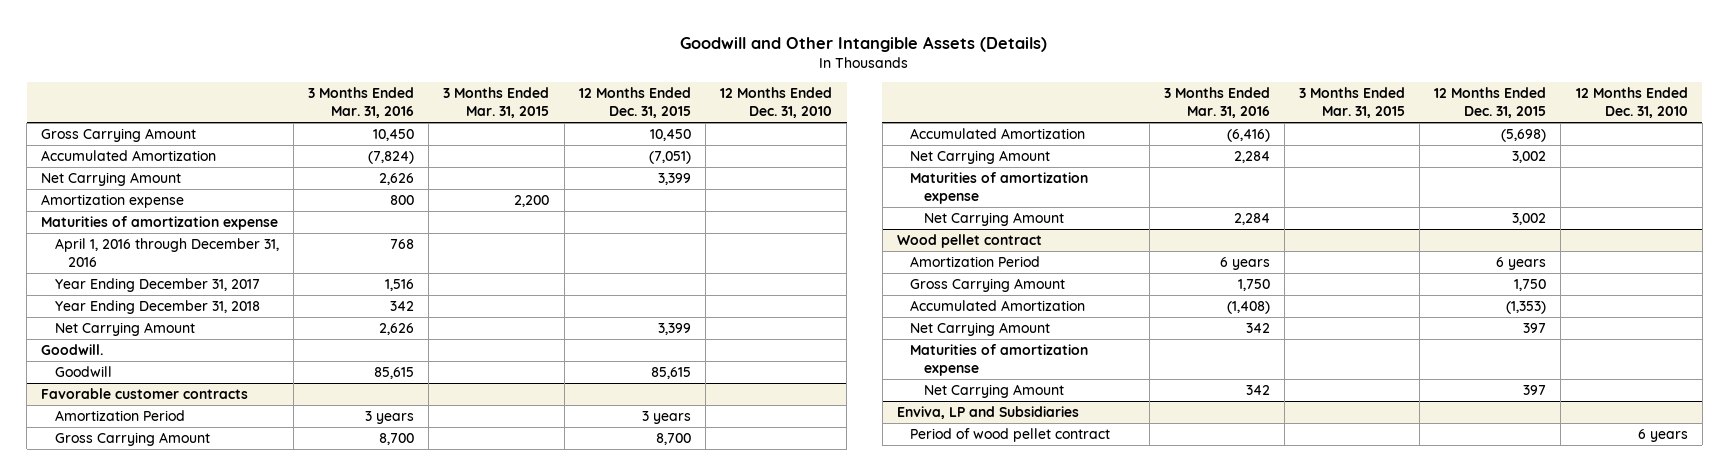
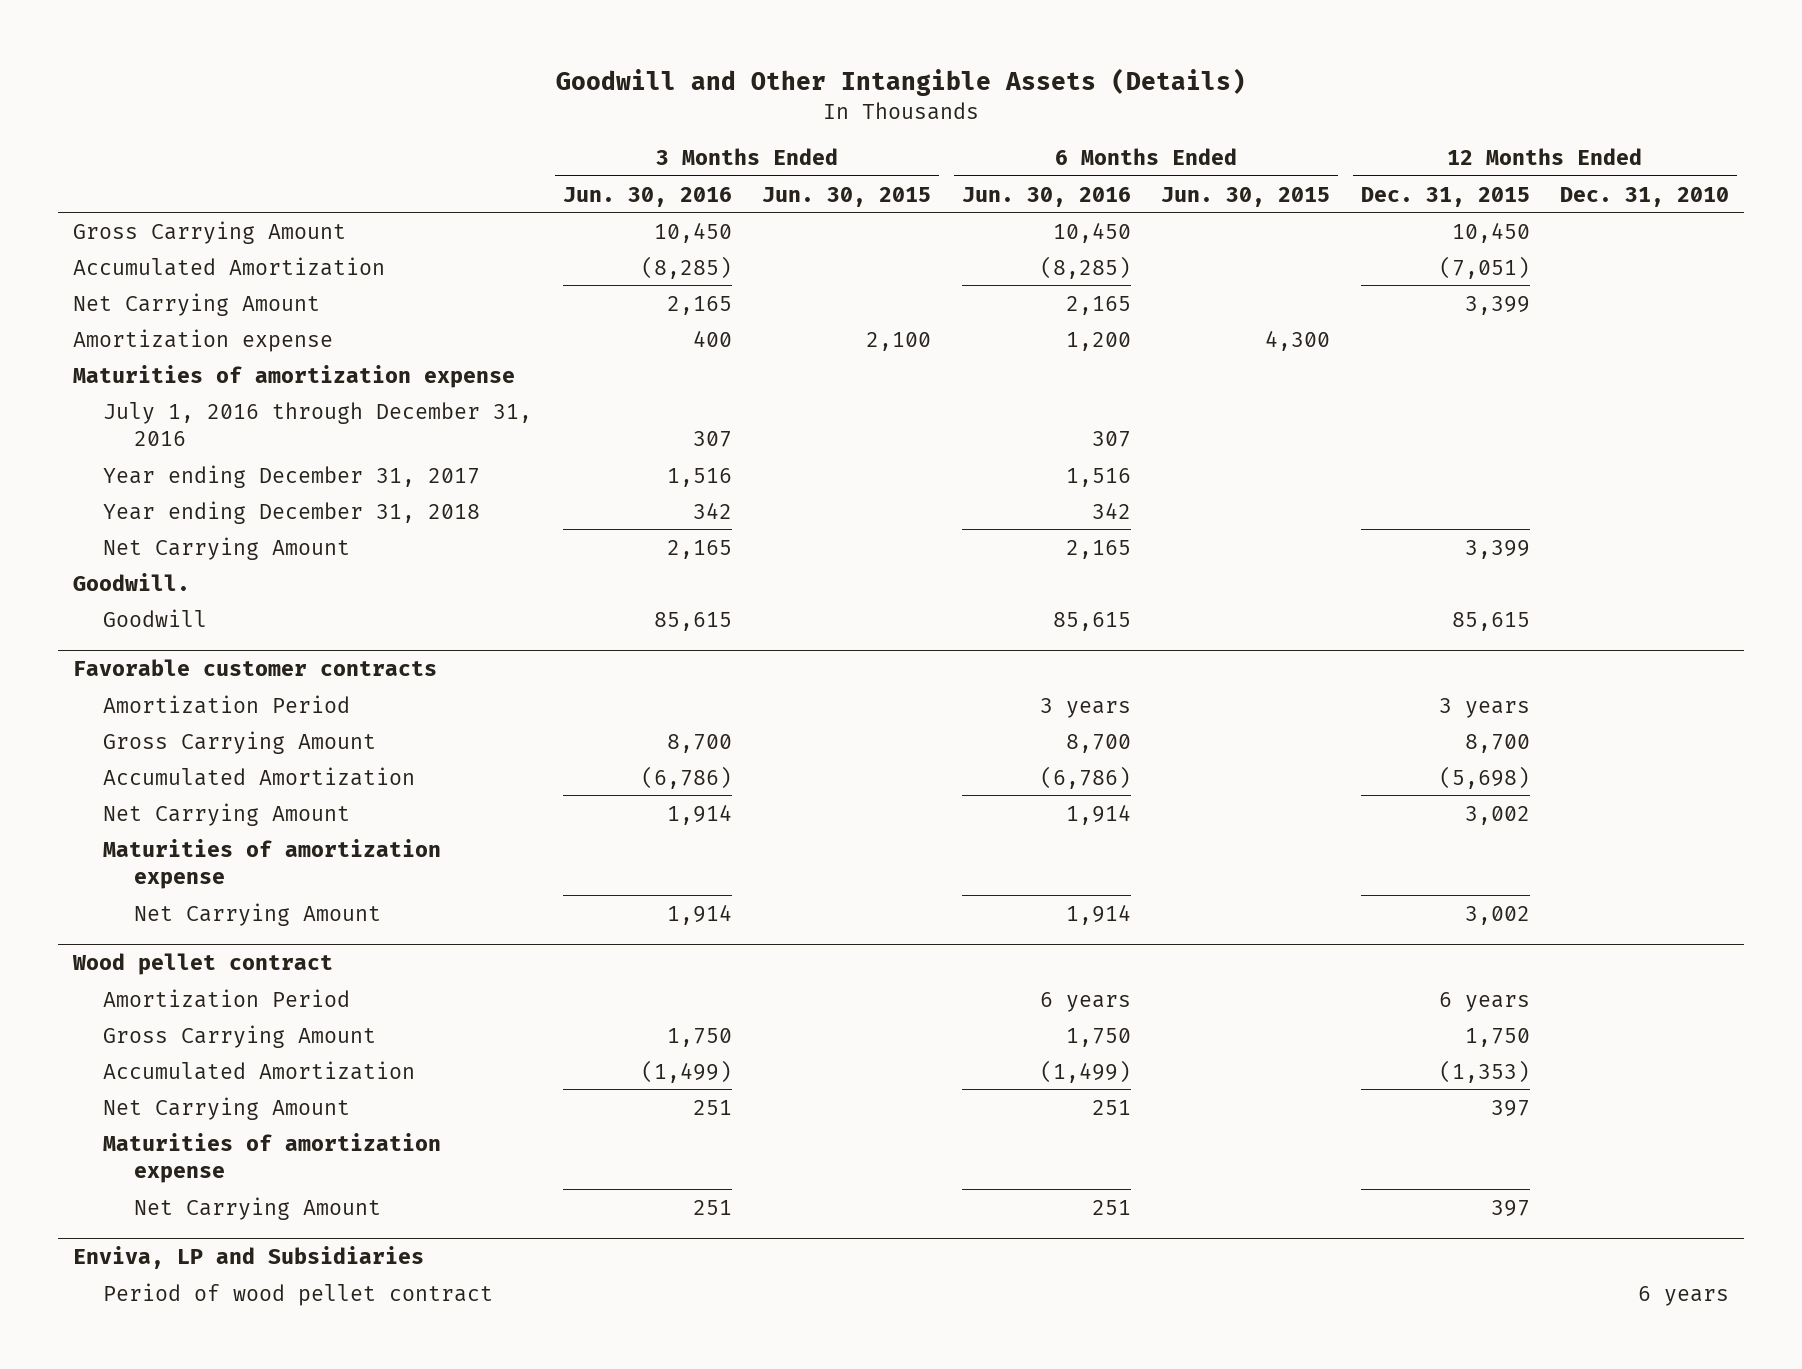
- | 3 Months Ended Mar. 31, 2016 | 3 Months Ended Mar. 31, 2015 | 12 Months Ended Dec. 31, 2015 | 12 Months Ended Dec. 31, 2010
+ | 3 Months Ended Jun. 30, 2016 | 3 Months Ended Jun. 30, 2015 | 6 Months Ended Jun. 30, 2016 | 6 Months Ended Jun. 30, 2015 | 12 Months Ended Dec. 31, 2015 | 12 Months Ended Dec. 31, 2010
- April 1, 2016 through December 31, 2016 | 768 | | |
- Year Ending December 31, 2017 | 1,516 | | |
- Year Ending December 31, 2018 | 342 | | |
+ July 1, 2016 through December 31, 2016 | 307 | | 307 | | |
+ Year ending December 31, 2017 | 1,516 | | 1,516 | | |
+ Year ending December 31, 2018 | 342 | | 342 | | |

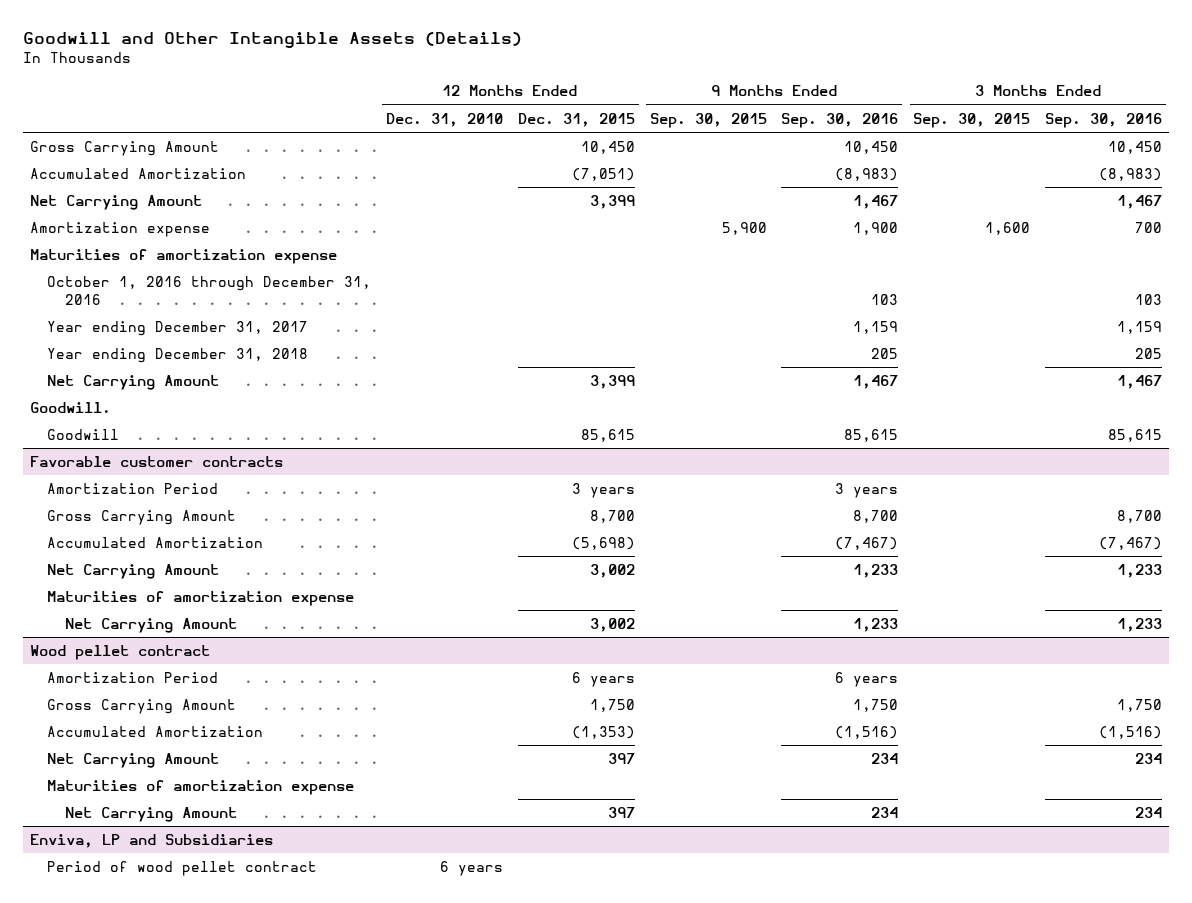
- | 3 Months Ended Jun. 30, 2016 | 3 Months Ended Jun. 30, 2015 | 6 Months Ended Jun. 30, 2016 | 6 Months Ended Jun. 30, 2015 | 12 Months Ended Dec. 31, 2015 | 12 Months Ended Dec. 31, 2010
+ | 12 Months Ended Dec. 31, 2010 | 12 Months Ended Dec. 31, 2015 | 9 Months Ended Sep. 30, 2015 | 9 Months Ended Sep. 30, 2016 | 3 Months Ended Sep. 30, 2015 | 3 Months Ended Sep. 30, 2016
- July 1, 2016 through December 31, 2016 | 307 | | 307 | | |
+ October 1, 2016 through December 31, 2016 | | | | 103 | | 103

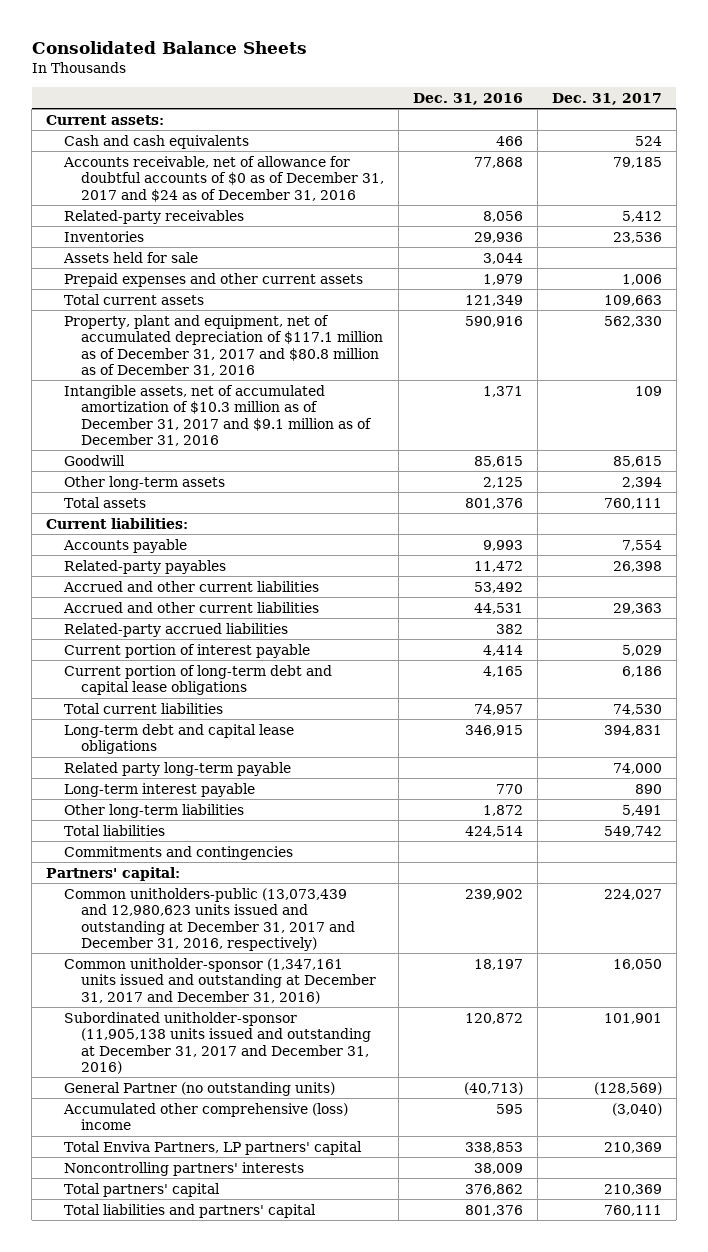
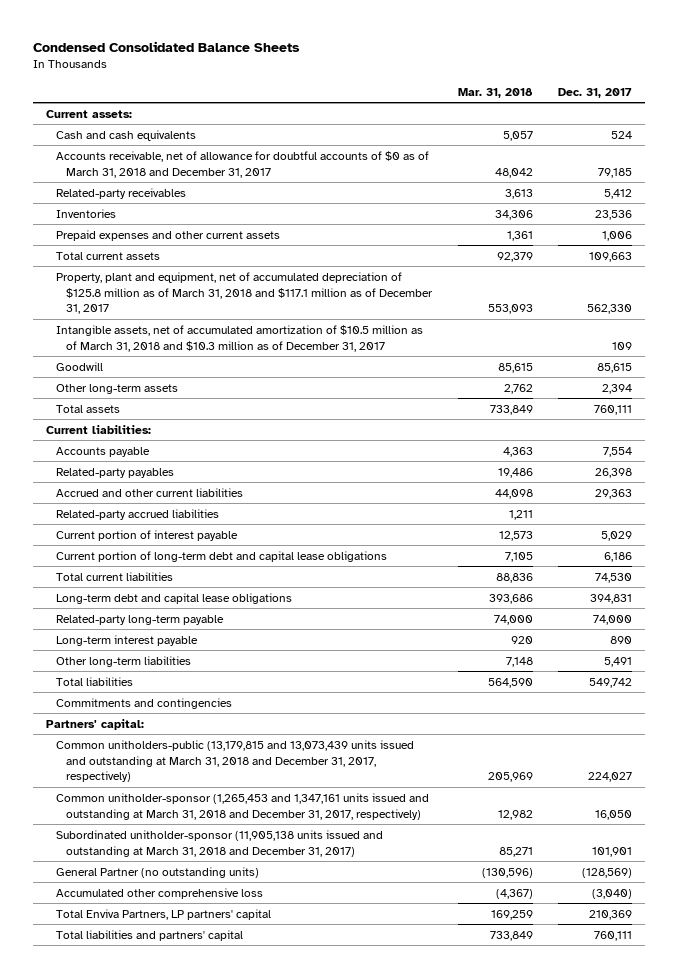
- Consolidated Balance Sheets
+ Condensed Consolidated Balance Sheets
- | Dec. 31, 2016 | Dec. 31, 2017
+ | Mar. 31, 2018 | Dec. 31, 2017
- Accounts receivable, net of allowance for doubtful accounts of $0 as of December 31, 2017 and $24 as of December 31, 2016 | 77,868 | 79,185
+ Accounts receivable, net of allowance for doubtful accounts of $0 as of March 31, 2018 and December 31, 2017 | 48,042 | 79,185
- Assets held for sale | 3,044 |
- Property, plant and equipment, net of accumulated depreciation of $117.1 million as of December 31, 2017 and $80.8 million as of December 31, 2016 | 590,916 | 562,330
- Intangible assets, net of accumulated amortization of $10.3 million as of December 31, 2017 and $9.1 million as of December 31, 2016 | 1,371 | 109
+ Property, plant and equipment, net of accumulated depreciation of $125.8 million as of March 31, 2018 and $117.1 million as of December 31, 2017 | 553,093 | 562,330
+ Intangible assets, net of accumulated amortization of $10.5 million as of March 31, 2018 and $10.3 million as of December 31, 2017 | | 109
- Accrued and other current liabilities | 53,492 |
- Related party long-term payable | | 74,000
+ Related-party long-term payable | 74,000 | 74,000
- Common unitholders-public (13,073,439 and 12,980,623 units issued and outstanding at December 31, 2017 and December 31, 2016, respectively) | 239,902 | 224,027
- Common unitholder-sponsor (1,347,161 units issued and outstanding at December 31, 2017 and December 31, 2016) | 18,197 | 16,050
- Subordinated unitholder-sponsor (11,905,138 units issued and outstanding at December 31, 2017 and December 31, 2016) | 120,872 | 101,901
+ Common unitholders-public (13,179,815 and 13,073,439 units issued and outstanding at March 31, 2018 and December 31, 2017, respectively) | 205,969 | 224,027
+ Common unitholder-sponsor (1,265,453 and 1,347,161 units issued and outstanding at March 31, 2018 and December 31, 2017, respectively) | 12,982 | 16,050
+ Subordinated unitholder-sponsor (11,905,138 units issued and outstanding at March 31, 2018 and December 31, 2017) | 85,271 | 101,901
- Accumulated other comprehensive (loss) income | 595 | (3,040)
+ Accumulated other comprehensive loss | (4,367) | (3,040)
- Noncontrolling partners' interests | 38,009 |
- Total partners' capital | 376,862 | 210,369

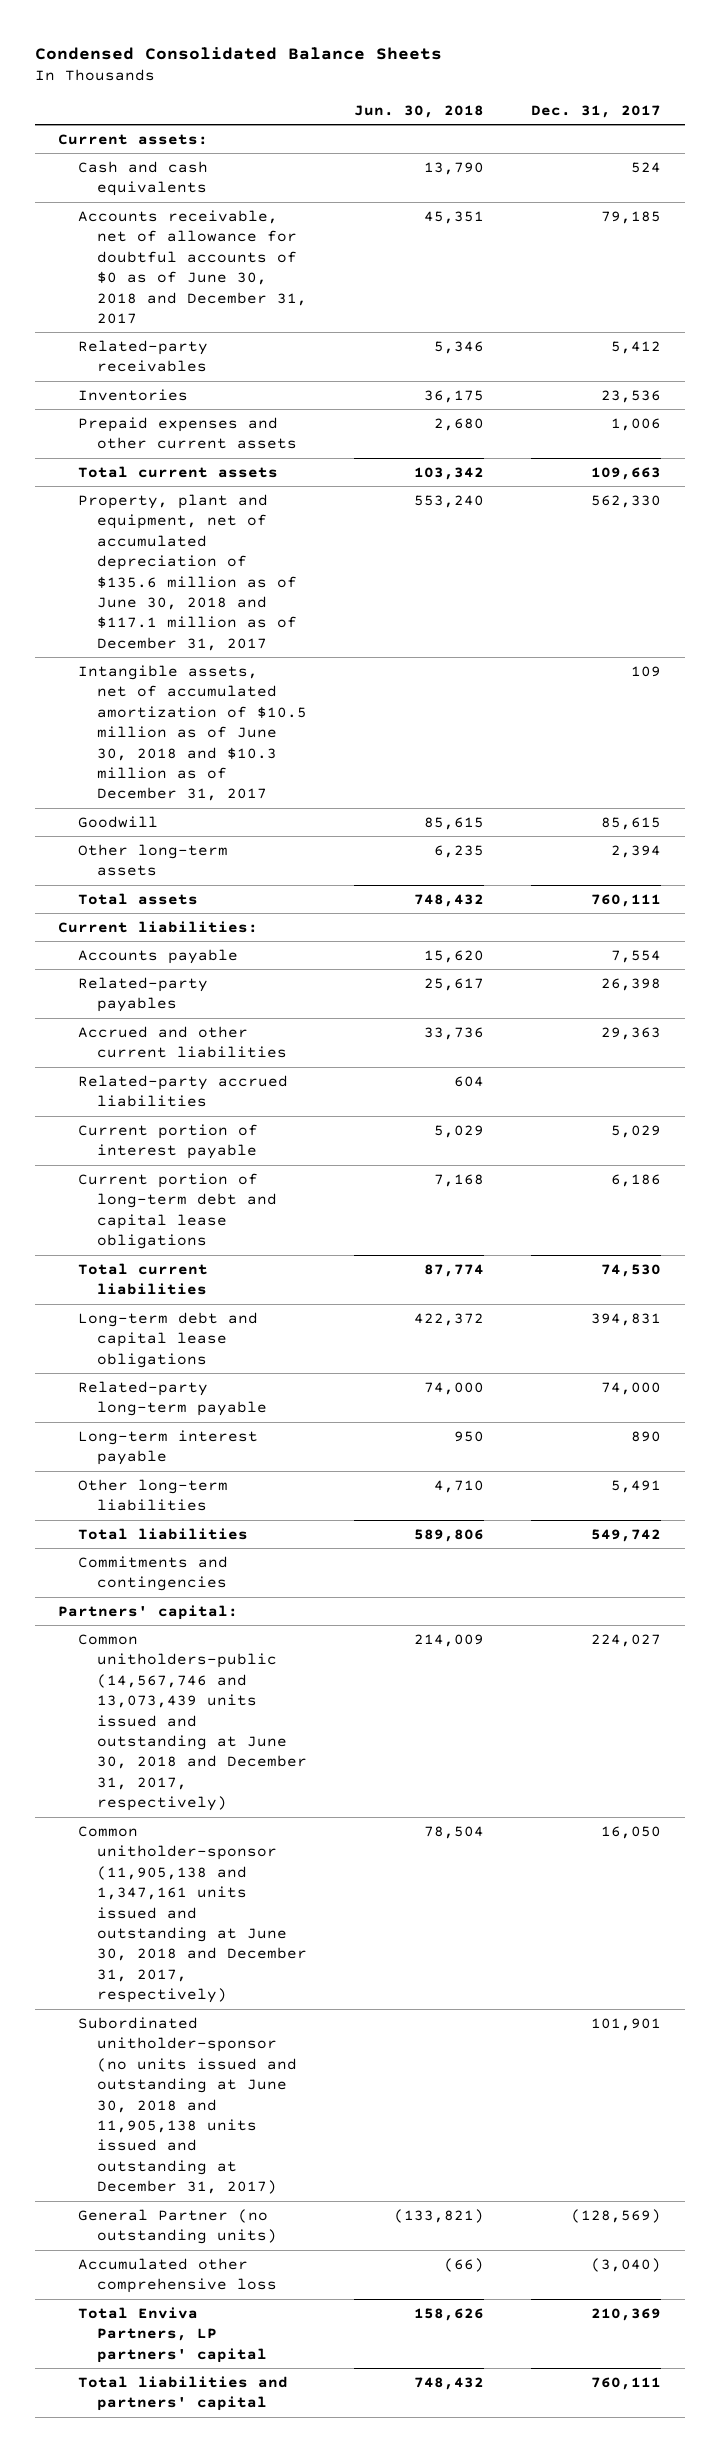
- | Mar. 31, 2018 | Dec. 31, 2017
+ | Jun. 30, 2018 | Dec. 31, 2017
- Accounts receivable, net of allowance for doubtful accounts of $0 as of March 31, 2018 and December 31, 2017 | 48,042 | 79,185
+ Accounts receivable, net of allowance for doubtful accounts of $0 as of June 30, 2018 and December 31, 2017 | 45,351 | 79,185
- Property, plant and equipment, net of accumulated depreciation of $125.8 million as of March 31, 2018 and $117.1 million as of December 31, 2017 | 553,093 | 562,330
- Intangible assets, net of accumulated amortization of $10.5 million as of March 31, 2018 and $10.3 million as of December 31, 2017 | | 109
+ Property, plant and equipment, net of accumulated depreciation of $135.6 million as of June 30, 2018 and $117.1 million as of December 31, 2017 | 553,240 | 562,330
+ Intangible assets, net of accumulated amortization of $10.5 million as of June 30, 2018 and $10.3 million as of December 31, 2017 | | 109
- Common unitholders-public (13,179,815 and 13,073,439 units issued and outstanding at March 31, 2018 and December 31, 2017, respectively) | 205,969 | 224,027
- Common unitholder-sponsor (1,265,453 and 1,347,161 units issued and outstanding at March 31, 2018 and December 31, 2017, respectively) | 12,982 | 16,050
- Subordinated unitholder-sponsor (11,905,138 units issued and outstanding at March 31, 2018 and December 31, 2017) | 85,271 | 101,901
+ Common unitholders-public (14,567,746 and 13,073,439 units issued and outstanding at June 30, 2018 and December 31, 2017, respectively) | 214,009 | 224,027
+ Common unitholder-sponsor (11,905,138 and 1,347,161 units issued and outstanding at June 30, 2018 and December 31, 2017, respectively) | 78,504 | 16,050
+ Subordinated unitholder-sponsor (no units issued and outstanding at June 30, 2018 and 11,905,138 units issued and outstanding at December 31, 2017) | | 101,901

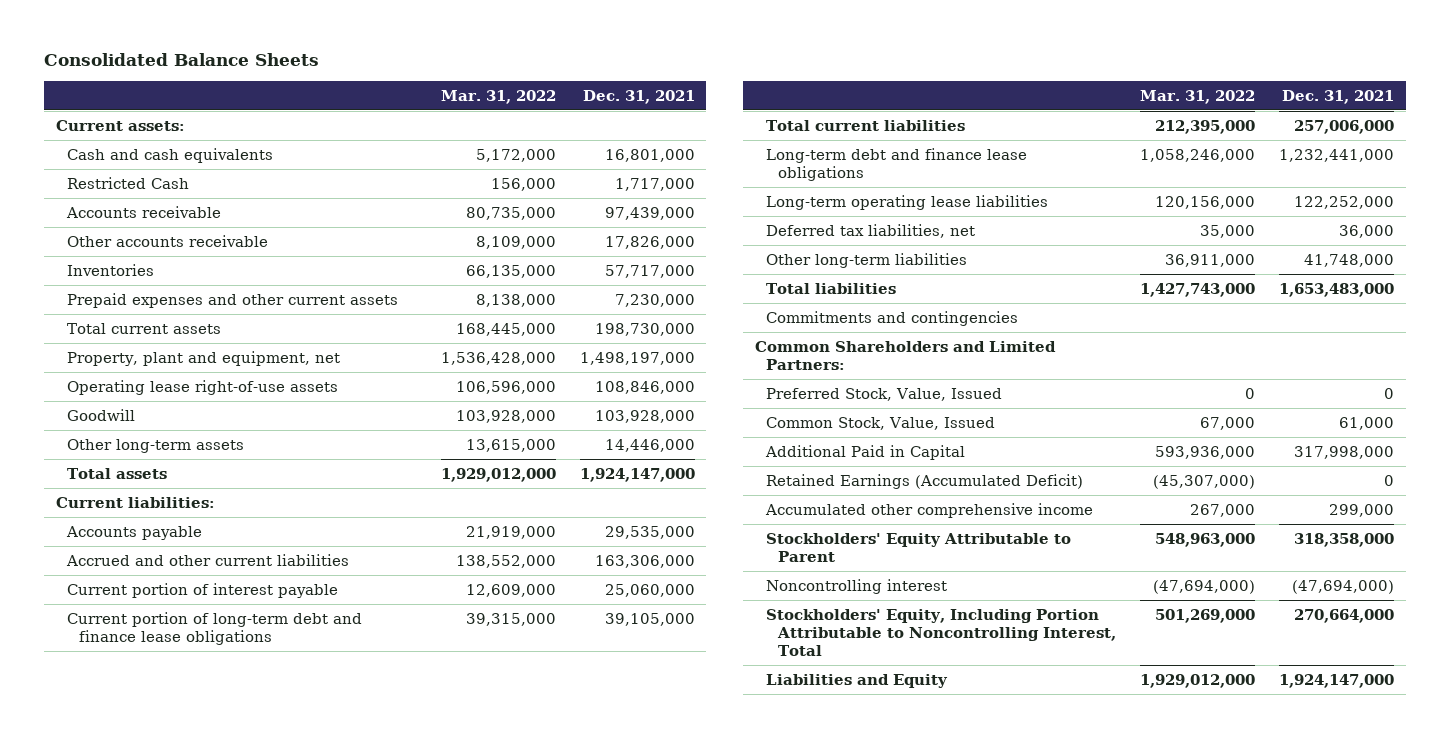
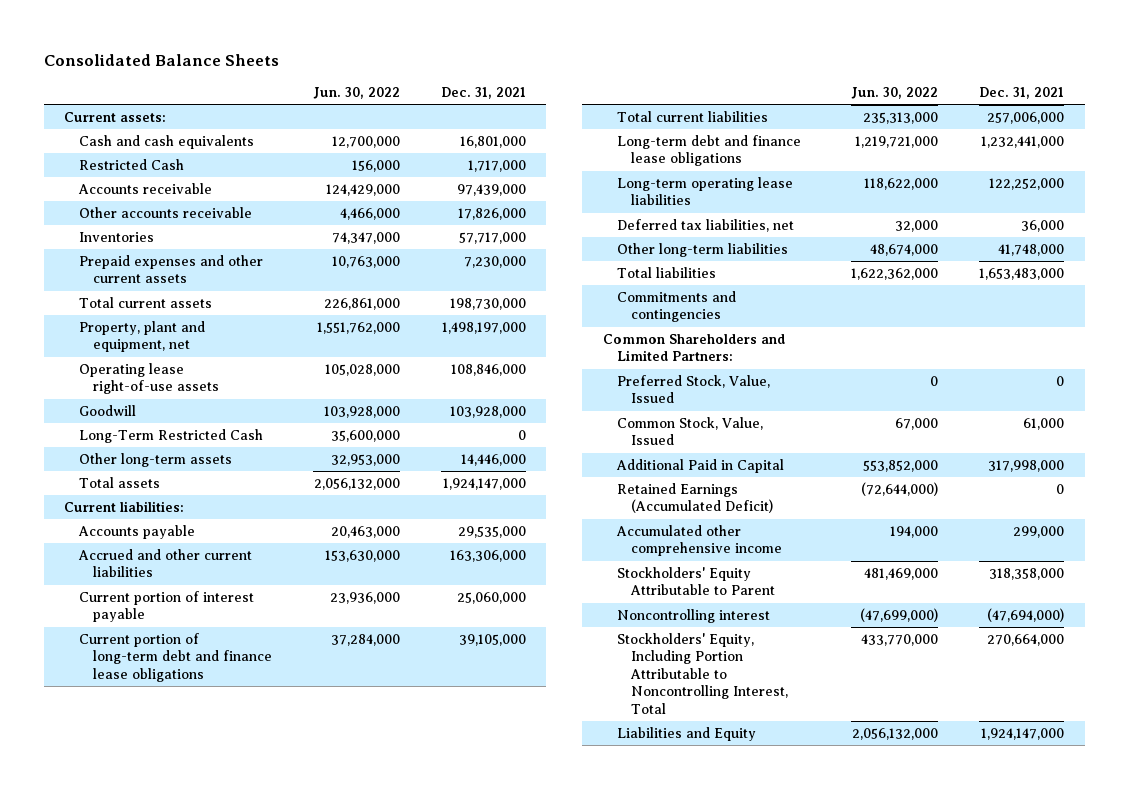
- | Mar. 31, 2022 | Dec. 31, 2021
+ | Jun. 30, 2022 | Dec. 31, 2021
+ Long-Term Restricted Cash | 35,600,000 | 0

